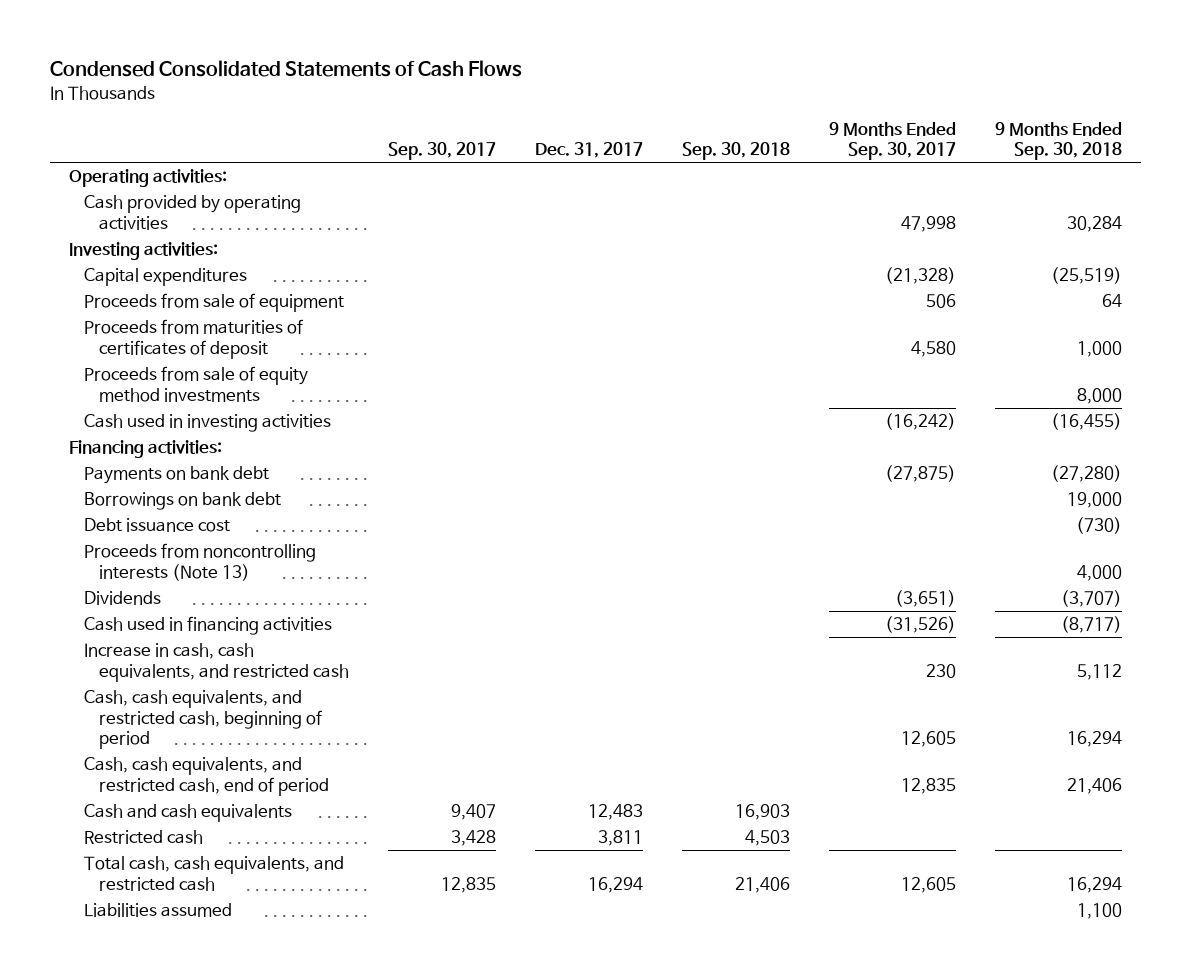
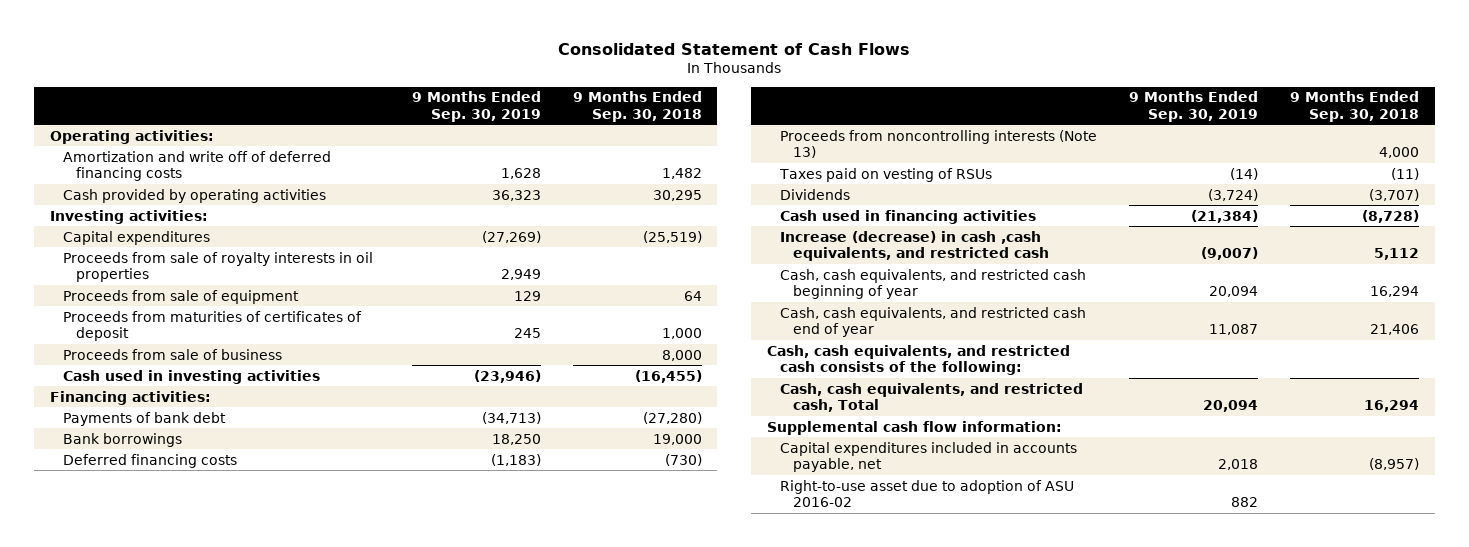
- Condensed Consolidated Statements of Cash Flows
+ Consolidated Statement of Cash Flows
- | Sep. 30, 2017 | Dec. 31, 2017 | Sep. 30, 2018 | 9 Months Ended Sep. 30, 2017 | 9 Months Ended Sep. 30, 2018
+ | 9 Months Ended Sep. 30, 2019 | 9 Months Ended Sep. 30, 2018
- Cash provided by operating activities | | | | 47,998 | 30,284
+ Amortization and write off of deferred financing costs | 1,628 | 1,482
+ Cash provided by operating activities | 36,323 | 30,295
+ Proceeds from sale of royalty interests in oil properties | 2,949 |
- Proceeds from sale of equity method investments | | | | | 8,000
+ Proceeds from sale of business | | 8,000
- Payments on bank debt | | | | (27,875) | (27,280)
- Borrowings on bank debt | | | | | 19,000
- Debt issuance cost | | | | | (730)
+ Payments of bank debt | (34,713) | (27,280)
+ Bank borrowings | 18,250 | 19,000
+ Deferred financing costs | (1,183) | (730)
+ Taxes paid on vesting of RSUs | (14) | (11)
- Cash used in financing activities | | | | (31,526) | (8,717)
- Increase in cash, cash equivalents, and restricted cash | | | | 230 | 5,112
- Cash, cash equivalents, and restricted cash, beginning of period | | | | 12,605 | 16,294
- Cash, cash equivalents, and restricted cash, end of period | | | | 12,835 | 21,406
- Cash and cash equivalents | 9,407 | 12,483 | 16,903 | |
- Restricted cash | 3,428 | 3,811 | 4,503 | |
- Total cash, cash equivalents, and restricted cash | 12,835 | 16,294 | 21,406 | 12,605 | 16,294
- Liabilities assumed | | | | | 1,100
+ Cash used in financing activities | (21,384) | (8,728)
+ Increase (decrease) in cash ,cash equivalents, and restricted cash | (9,007) | 5,112
+ Cash, cash equivalents, and restricted cash beginning of year | 20,094 | 16,294
+ Cash, cash equivalents, and restricted cash end of year | 11,087 | 21,406
+ Cash, cash equivalents, and restricted cash consists of the following:
+ Cash, cash equivalents, and restricted cash, Total | 20,094 | 16,294
+ Supplemental cash flow information:
+ Capital expenditures included in accounts payable, net | 2,018 | (8,957)
+ Right-to-use asset due to adoption of ASU 2016-02 | 882 |

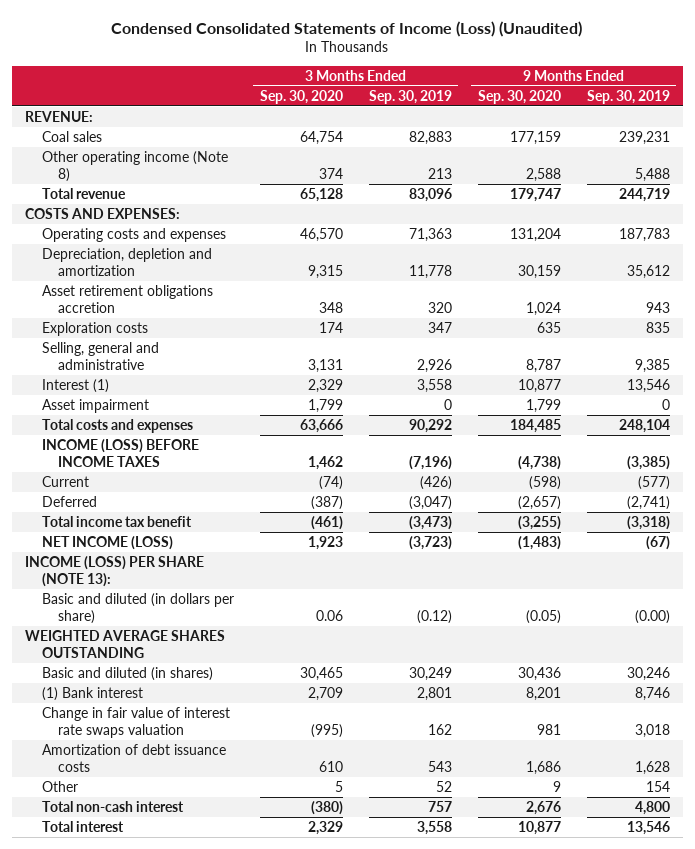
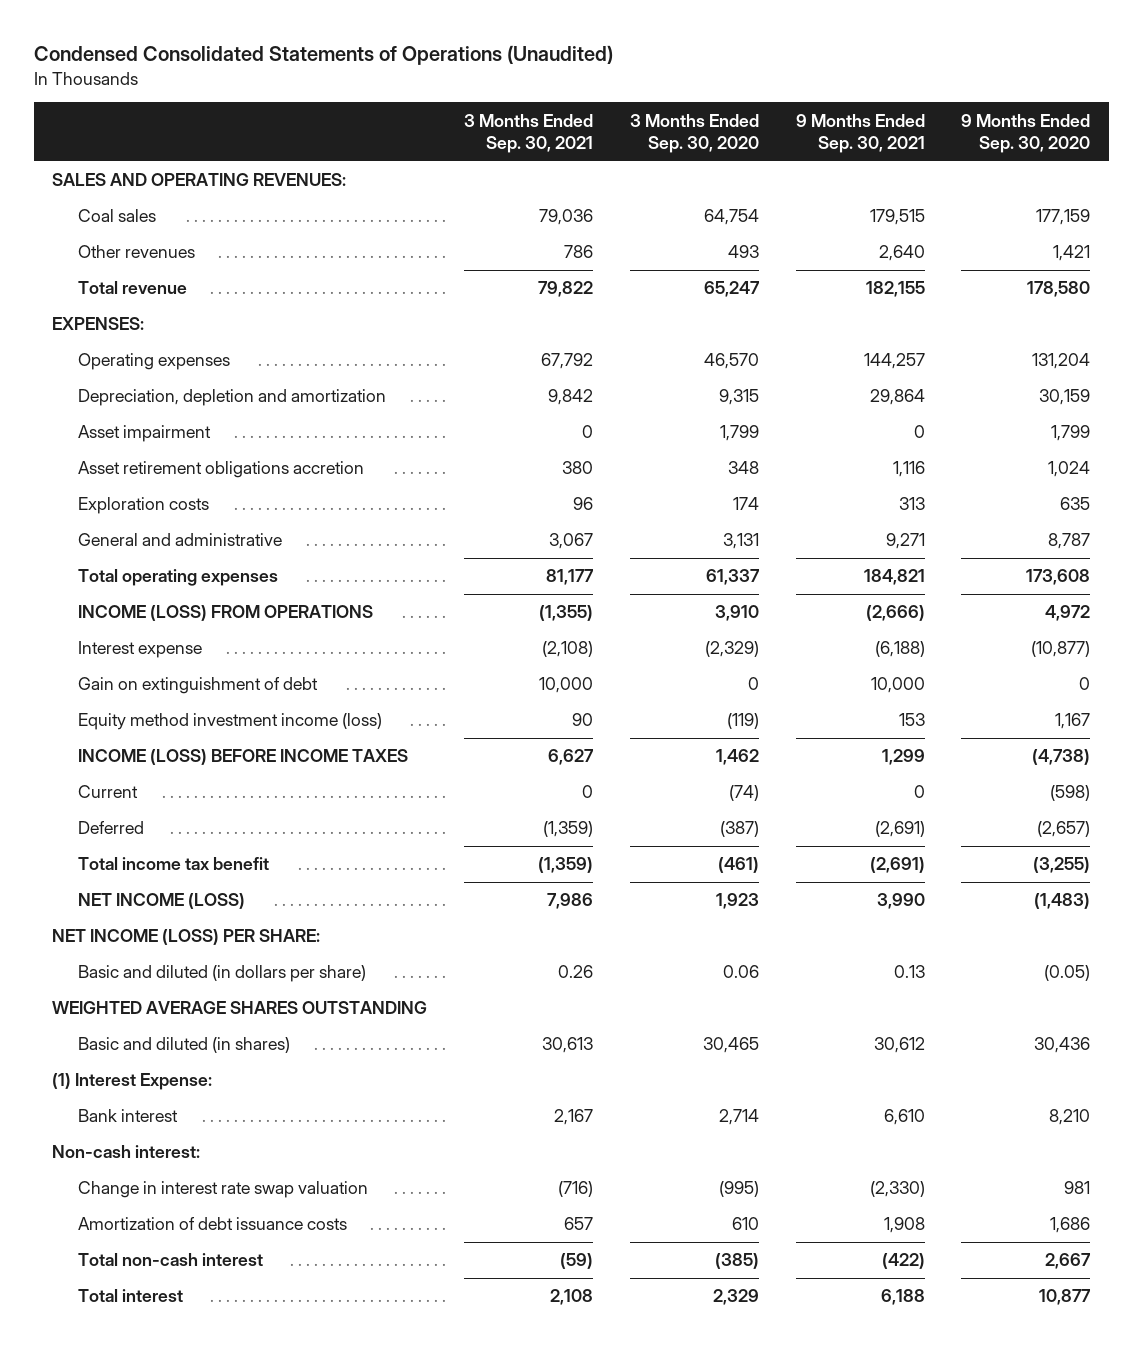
- Condensed Consolidated Statements of Income (Loss) (Unaudited)
+ Condensed Consolidated Statements of Operations (Unaudited)
- | 3 Months Ended Sep. 30, 2020 | 3 Months Ended Sep. 30, 2019 | 9 Months Ended Sep. 30, 2020 | 9 Months Ended Sep. 30, 2019
+ | 3 Months Ended Sep. 30, 2021 | 3 Months Ended Sep. 30, 2020 | 9 Months Ended Sep. 30, 2021 | 9 Months Ended Sep. 30, 2020
- REVENUE:
+ SALES AND OPERATING REVENUES:
- Other operating income (Note 8) | 374 | 213 | 2,588 | 5,488
- Total revenue | 65,128 | 83,096 | 179,747 | 244,719
- COSTS AND EXPENSES:
- Operating costs and expenses | 46,570 | 71,363 | 131,204 | 187,783
+ Other revenues | 786 | 493 | 2,640 | 1,421
+ Total revenue | 79,822 | 65,247 | 182,155 | 178,580
+ EXPENSES:
+ Operating expenses | 67,792 | 46,570 | 144,257 | 131,204
moved up: Asset impairment | 0 | 1,799 | 0 | 1,799
- Selling, general and administrative | 3,131 | 2,926 | 8,787 | 9,385
- Interest (1) | 2,329 | 3,558 | 10,877 | 13,546
- Total costs and expenses | 63,666 | 90,292 | 184,485 | 248,104
+ General and administrative | 3,067 | 3,131 | 9,271 | 8,787
+ Total operating expenses | 81,177 | 61,337 | 184,821 | 173,608
+ INCOME (LOSS) FROM OPERATIONS | (1,355) | 3,910 | (2,666) | 4,972
+ Interest expense | (2,108) | (2,329) | (6,188) | (10,877)
+ Gain on extinguishment of debt | 10,000 | 0 | 10,000 | 0
+ Equity method investment income (loss) | 90 | (119) | 153 | 1,167
- INCOME (LOSS) PER SHARE (NOTE 13):
+ NET INCOME (LOSS) PER SHARE:
- (1) Bank interest | 2,709 | 2,801 | 8,201 | 8,746
- Change in fair value of interest rate swaps valuation | (995) | 162 | 981 | 3,018
+ (1) Interest Expense:
+ Bank interest | 2,167 | 2,714 | 6,610 | 8,210
+ Non-cash interest:
+ Change in interest rate swap valuation | (716) | (995) | (2,330) | 981
- Other | 5 | 52 | 9 | 154
- Total non-cash interest | (380) | 757 | 2,676 | 4,800
+ Total non-cash interest | (59) | (385) | (422) | 2,667

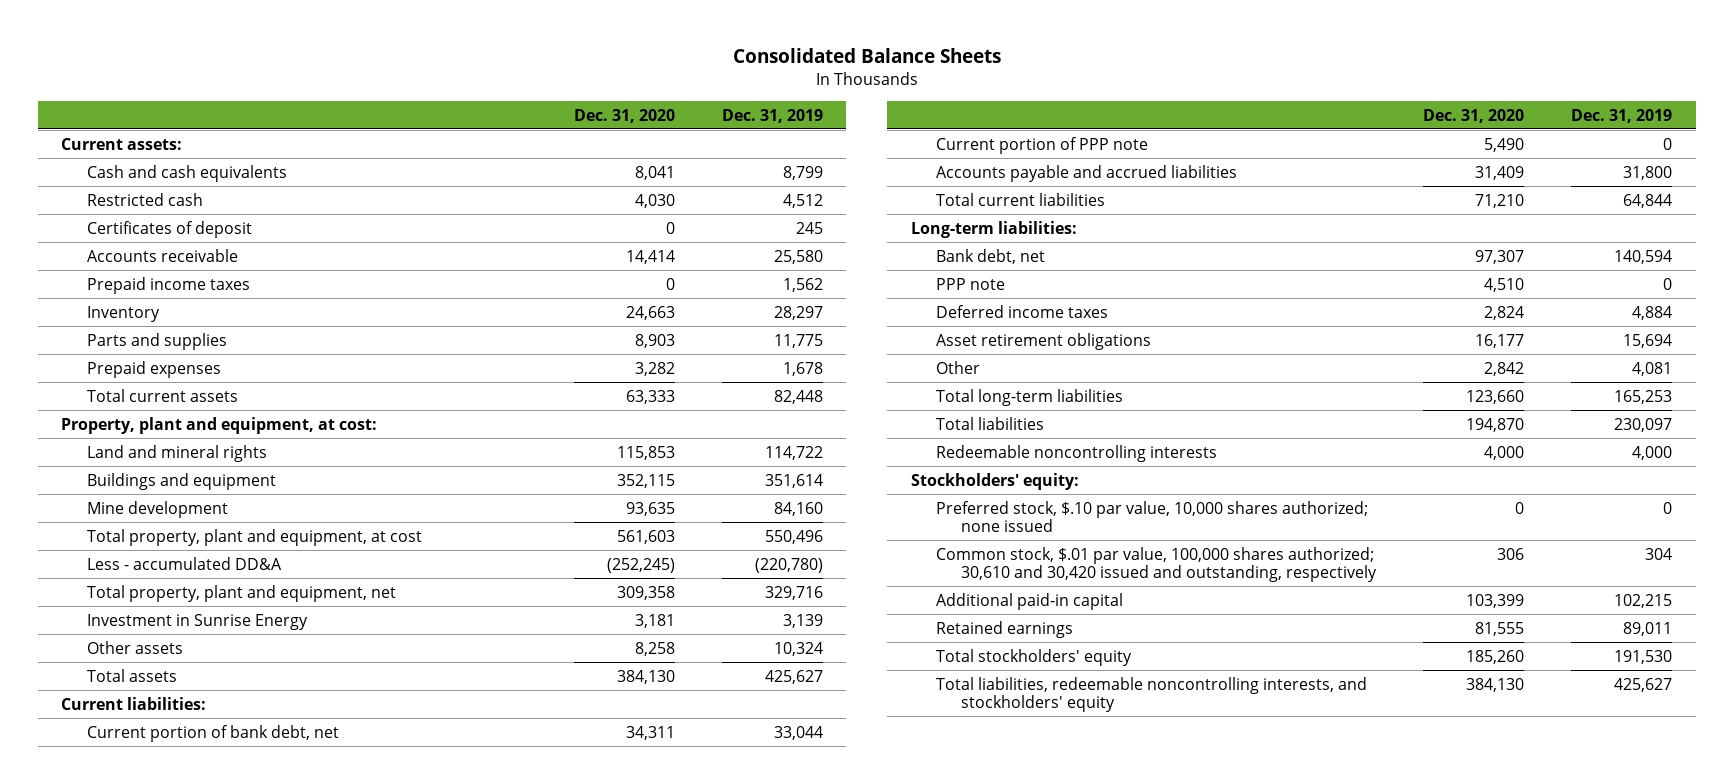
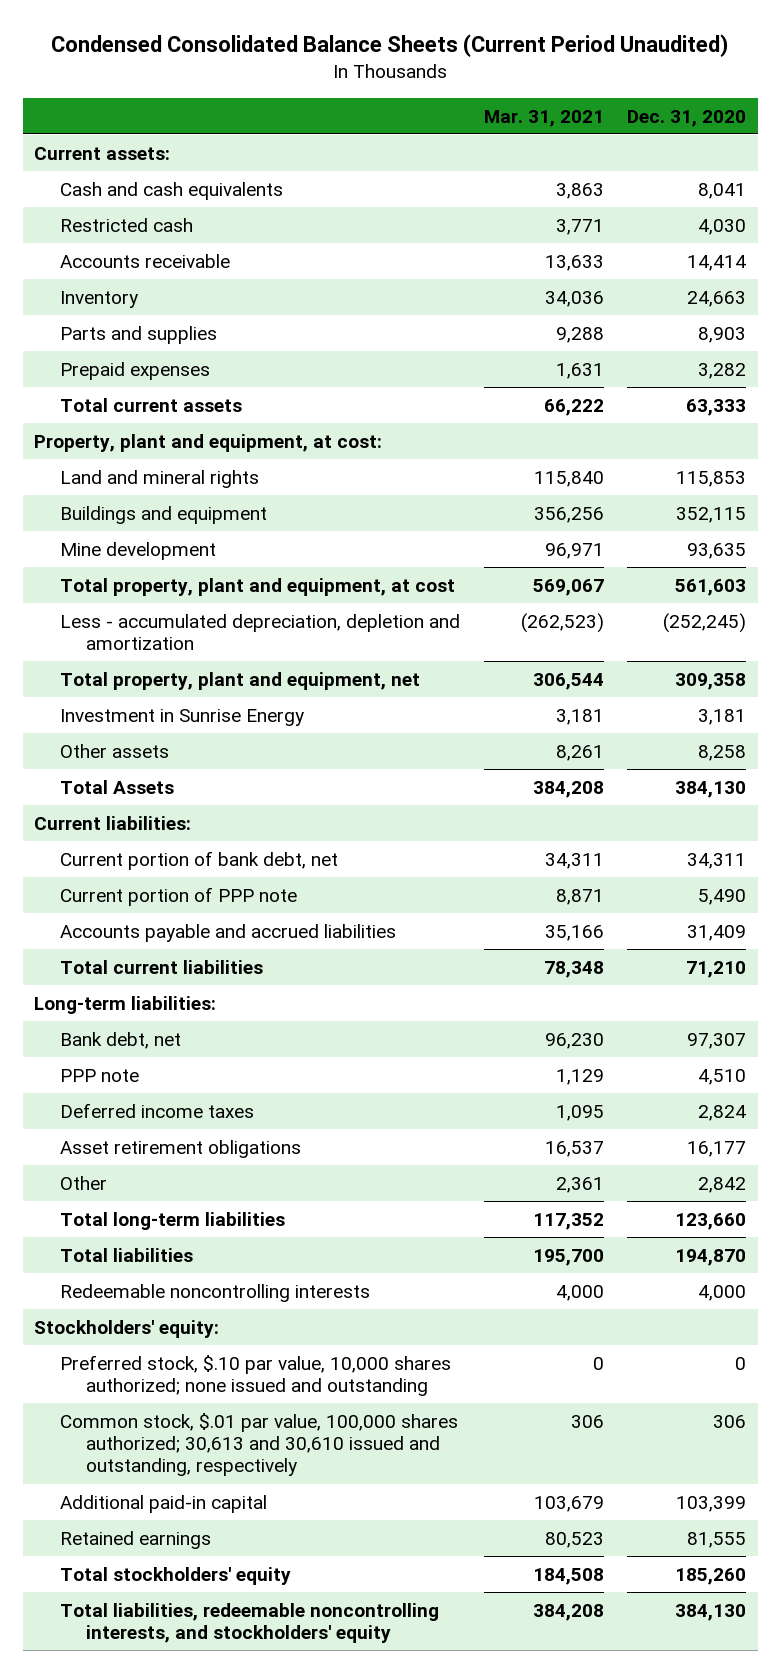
- Consolidated Balance Sheets
+ Condensed Consolidated Balance Sheets (Current Period Unaudited)
- | Dec. 31, 2020 | Dec. 31, 2019
+ | Mar. 31, 2021 | Dec. 31, 2020
- Certificates of deposit | 0 | 245
- Prepaid income taxes | 0 | 1,562
- Less - accumulated DD&A | (252,245) | (220,780)
+ Less - accumulated depreciation, depletion and amortization | (262,523) | (252,245)
- Total assets | 384,130 | 425,627
+ Total Assets | 384,208 | 384,130
- Preferred stock, $.10 par value, 10,000 shares authorized; none issued | 0 | 0
- Common stock, $.01 par value, 100,000 shares authorized; 30,610 and 30,420 issued and outstanding, respectively | 306 | 304
+ Preferred stock, $.10 par value, 10,000 shares authorized; none issued and outstanding | 0 | 0
+ Common stock, $.01 par value, 100,000 shares authorized; 30,613 and 30,610 issued and outstanding, respectively | 306 | 306

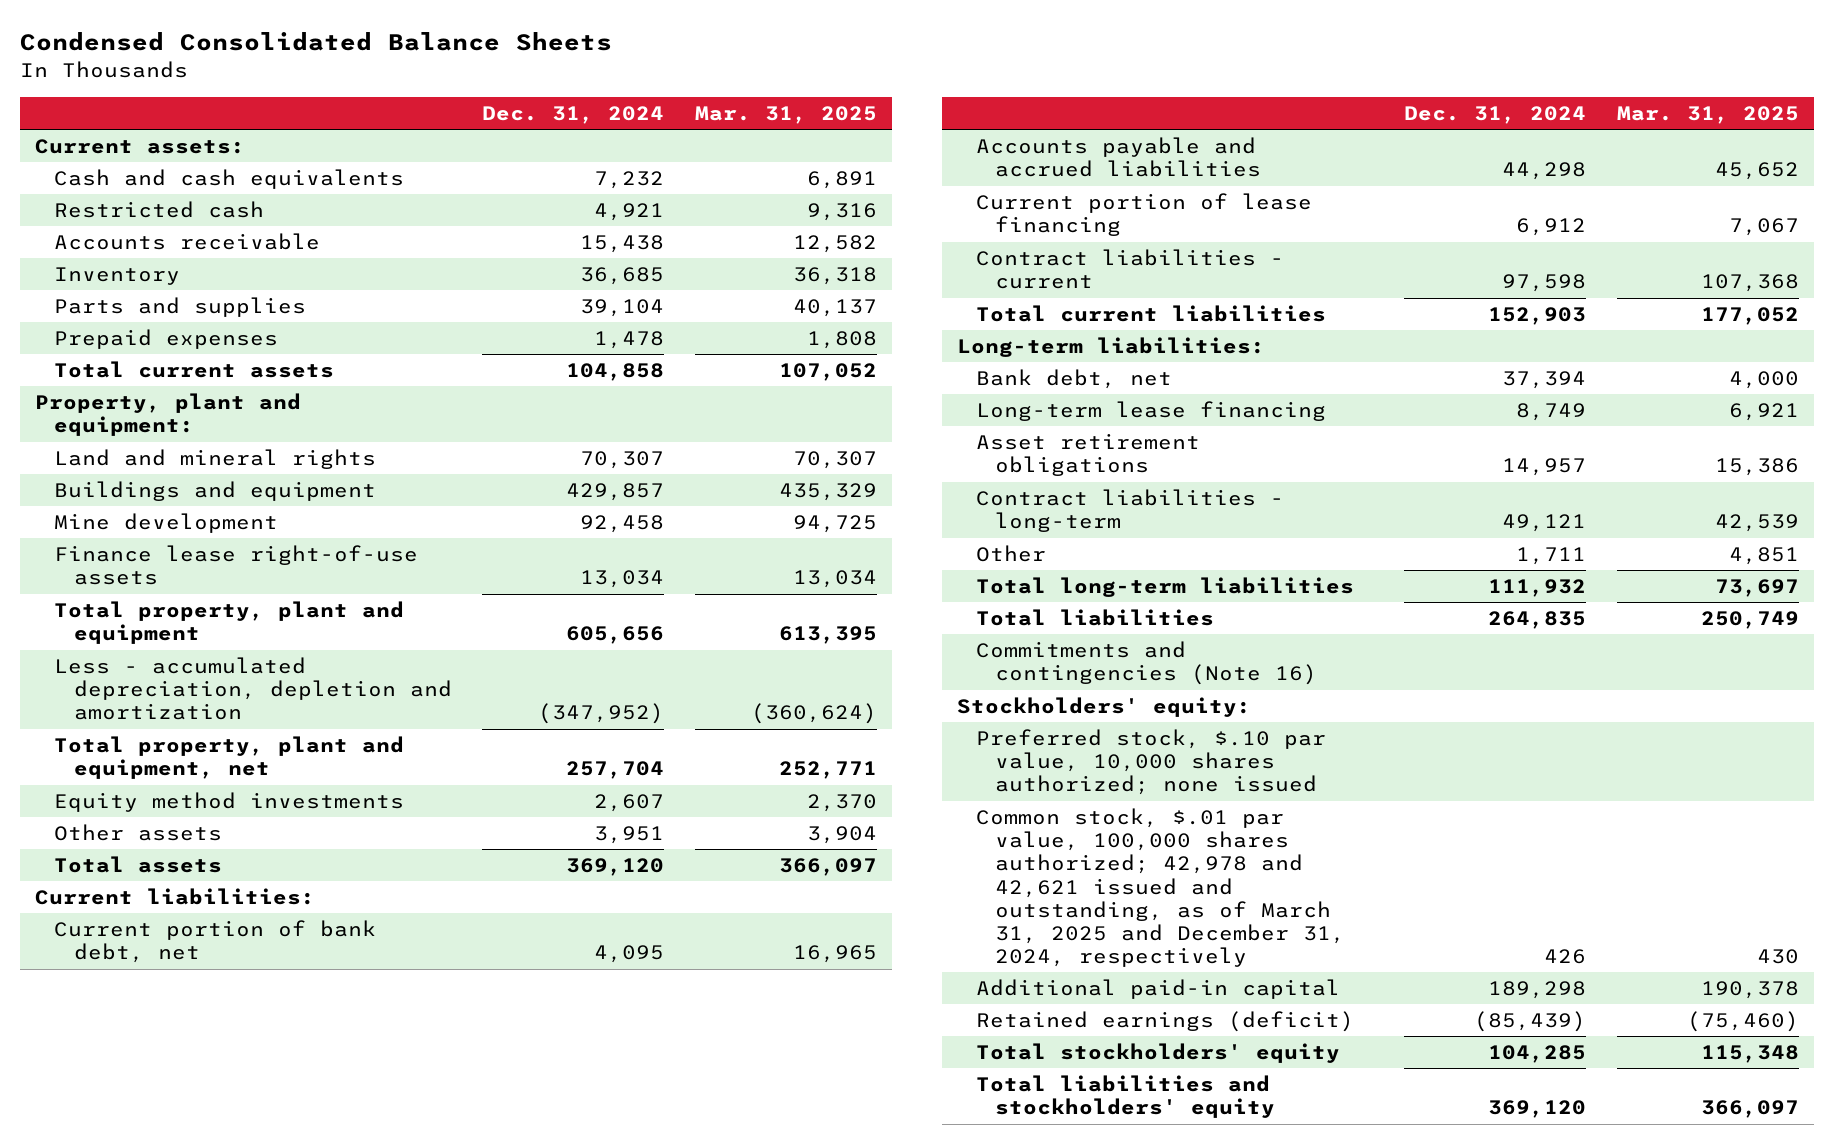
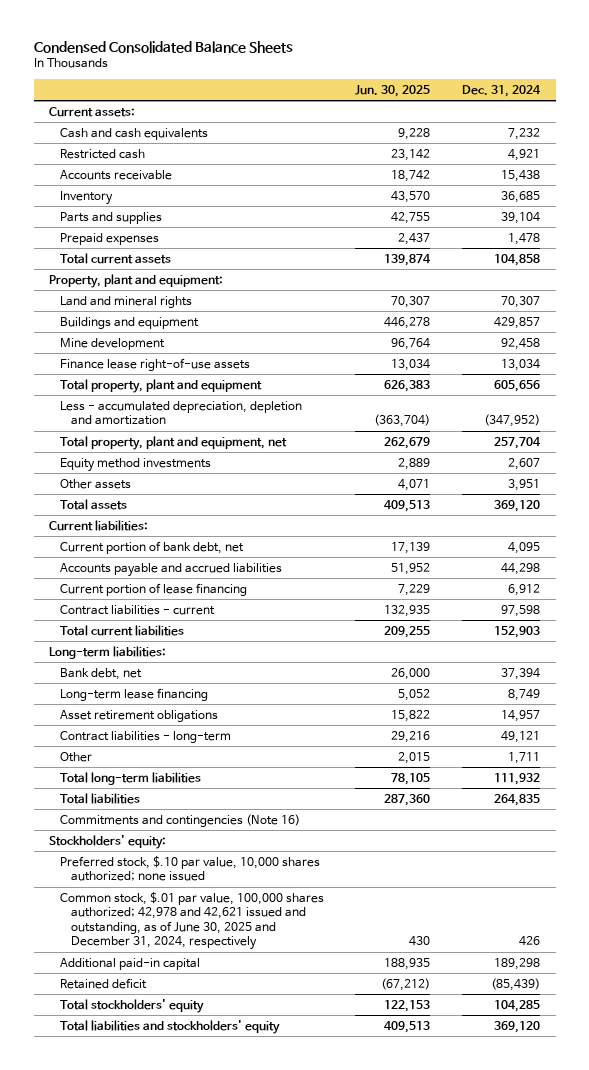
- | Dec. 31, 2024 | Mar. 31, 2025
+ | Jun. 30, 2025 | Dec. 31, 2024
- Common stock, $.01 par value, 100,000 shares authorized; 42,978 and 42,621 issued and outstanding, as of March 31, 2025 and December 31, 2024, respectively | 426 | 430
+ Common stock, $.01 par value, 100,000 shares authorized; 42,978 and 42,621 issued and outstanding, as of June 30, 2025 and December 31, 2024, respectively | 430 | 426
- Retained earnings (deficit) | (85,439) | (75,460)
+ Retained deficit | (67,212) | (85,439)

